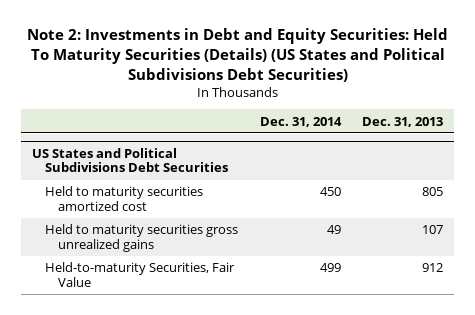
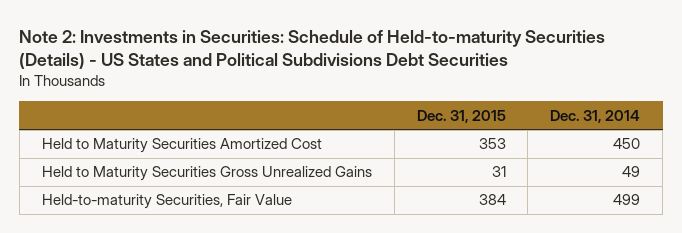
- Note 2: Investments in Debt and Equity Securities: Held To Maturity Securities (Details) (US States and Political Subdivisions Debt Securities)
+ Note 2: Investments in Securities: Schedule of Held-to-maturity Securities (Details) - US States and Political Subdivisions Debt Securities
- | Dec. 31, 2014 | Dec. 31, 2013
+ | Dec. 31, 2015 | Dec. 31, 2014
- US States and Political Subdivisions Debt Securities
- Held to maturity securities amortized cost | 450 | 805
- Held to maturity securities gross unrealized gains | 49 | 107
+ Held to Maturity Securities Amortized Cost | 353 | 450
+ Held to Maturity Securities Gross Unrealized Gains | 31 | 49

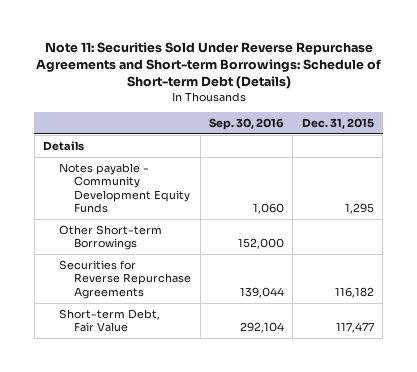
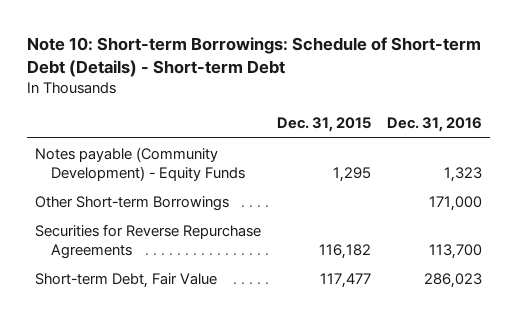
- Note 11: Securities Sold Under Reverse Repurchase Agreements and Short-term Borrowings: Schedule of Short-term Debt (Details)
+ Note 10: Short-term Borrowings: Schedule of Short-term Debt (Details) - Short-term Debt
- | Sep. 30, 2016 | Dec. 31, 2015
+ | Dec. 31, 2015 | Dec. 31, 2016
- Details
- Notes payable - Community Development Equity Funds | 1,060 | 1,295
+ Notes payable (Community Development) - Equity Funds | 1,295 | 1,323

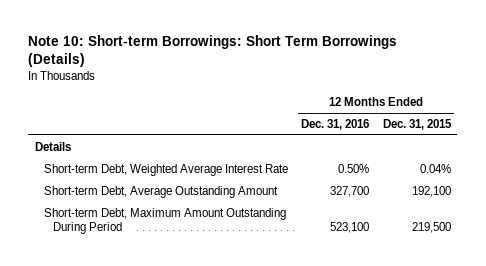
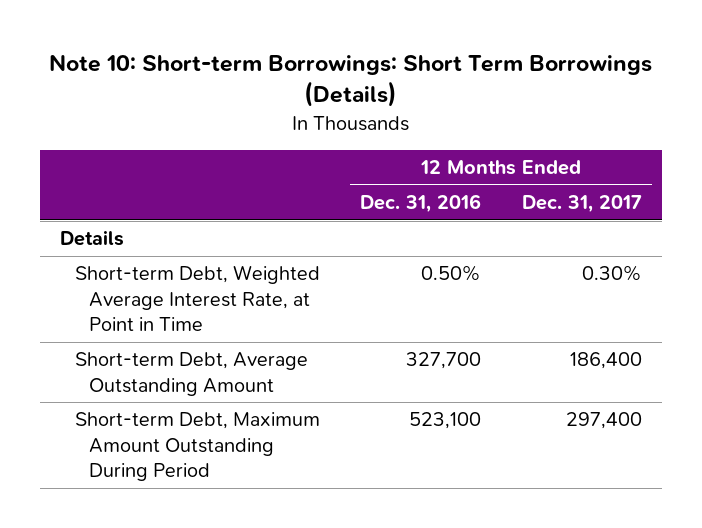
- | 12 Months Ended Dec. 31, 2016 | 12 Months Ended Dec. 31, 2015
+ | 12 Months Ended Dec. 31, 2016 | 12 Months Ended Dec. 31, 2017
- Short-term Debt, Weighted Average Interest Rate | 0.50% | 0.04%
+ Short-term Debt, Weighted Average Interest Rate, at Point in Time | 0.50% | 0.30%

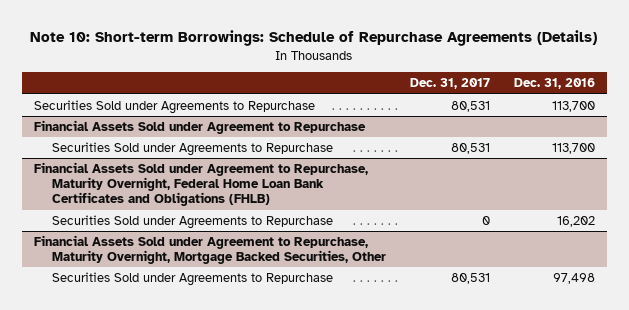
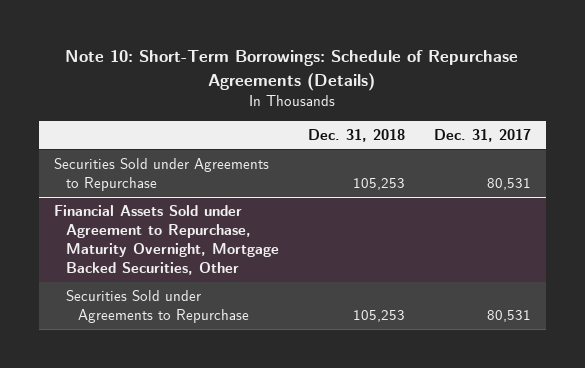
- Note 10: Short-term Borrowings: Schedule of Repurchase Agreements (Details)
+ Note 10: Short-Term Borrowings: Schedule of Repurchase Agreements (Details)
- | Dec. 31, 2017 | Dec. 31, 2016
+ | Dec. 31, 2018 | Dec. 31, 2017
- Financial Assets Sold under Agreement to Repurchase
- Securities Sold under Agreements to Repurchase | 80,531 | 113,700
- Financial Assets Sold under Agreement to Repurchase, Maturity Overnight, Federal Home Loan Bank Certificates and Obligations (FHLB)
- Securities Sold under Agreements to Repurchase | 0 | 16,202

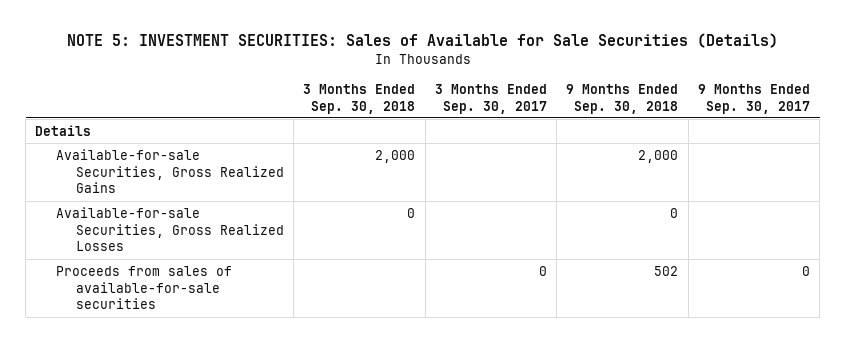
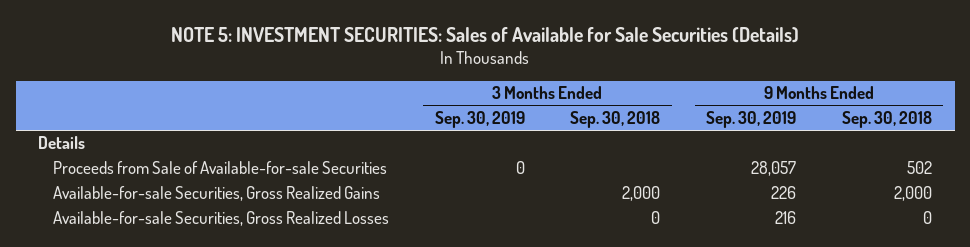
- | 3 Months Ended Sep. 30, 2018 | 3 Months Ended Sep. 30, 2017 | 9 Months Ended Sep. 30, 2018 | 9 Months Ended Sep. 30, 2017
+ | 3 Months Ended Sep. 30, 2019 | 3 Months Ended Sep. 30, 2018 | 9 Months Ended Sep. 30, 2019 | 9 Months Ended Sep. 30, 2018
+ Proceeds from Sale of Available-for-sale Securities | 0 | | 28,057 | 502
- Proceeds from sales of available-for-sale securities | | 0 | 502 | 0

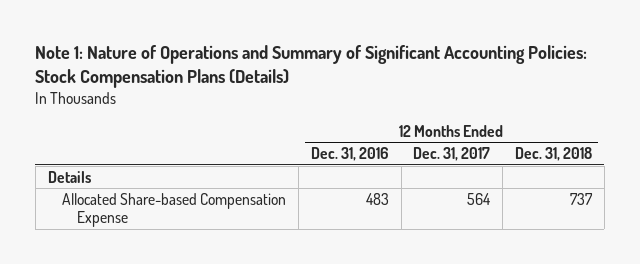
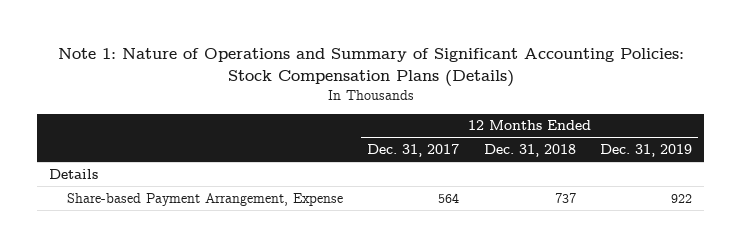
- | 12 Months Ended Dec. 31, 2016 | 12 Months Ended Dec. 31, 2017 | 12 Months Ended Dec. 31, 2018
+ | 12 Months Ended Dec. 31, 2017 | 12 Months Ended Dec. 31, 2018 | 12 Months Ended Dec. 31, 2019
- Allocated Share-based Compensation Expense | 483 | 564 | 737
+ Share-based Payment Arrangement, Expense | 564 | 737 | 922

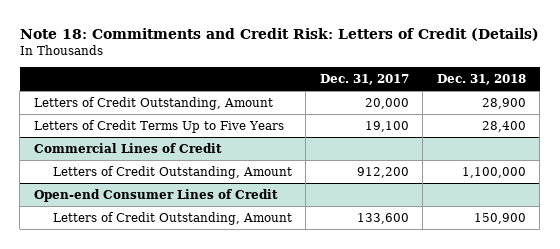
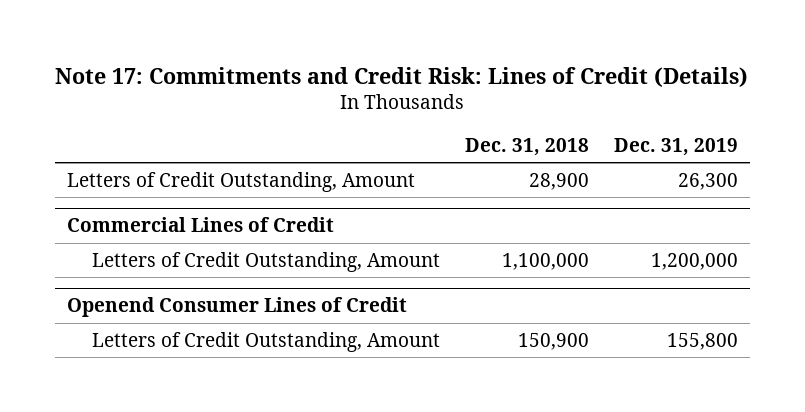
- Note 18: Commitments and Credit Risk: Letters of Credit (Details)
+ Note 17: Commitments and Credit Risk: Lines of Credit (Details)
- | Dec. 31, 2017 | Dec. 31, 2018
+ | Dec. 31, 2018 | Dec. 31, 2019
- Letters of Credit Terms Up to Five Years | 19,100 | 28,400
- Open-end Consumer Lines of Credit
+ Openend Consumer Lines of Credit

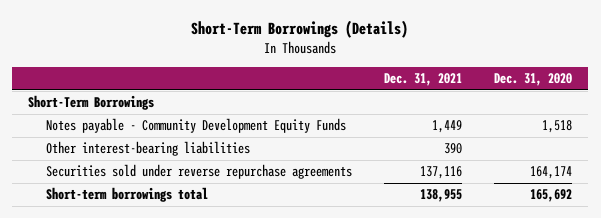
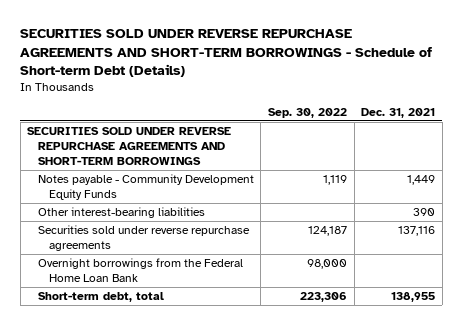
- Short-Term Borrowings (Details)
+ SECURITIES SOLD UNDER REVERSE REPURCHASE AGREEMENTS AND SHORT-TERM BORROWINGS - Schedule of Short-term Debt (Details)
- | Dec. 31, 2021 | Dec. 31, 2020
+ | Sep. 30, 2022 | Dec. 31, 2021
- Short-Term Borrowings
+ SECURITIES SOLD UNDER REVERSE REPURCHASE AGREEMENTS AND SHORT-TERM BORROWINGS
- Short-term borrowings total | 138,955 | 165,692
+ Overnight borrowings from the Federal Home Loan Bank | 98,000 |
+ Short-term debt, total | 223,306 | 138,955

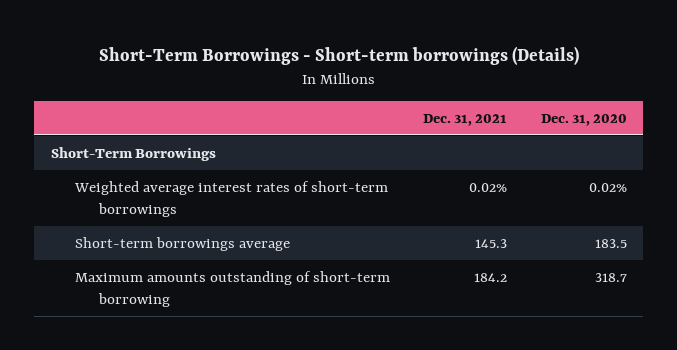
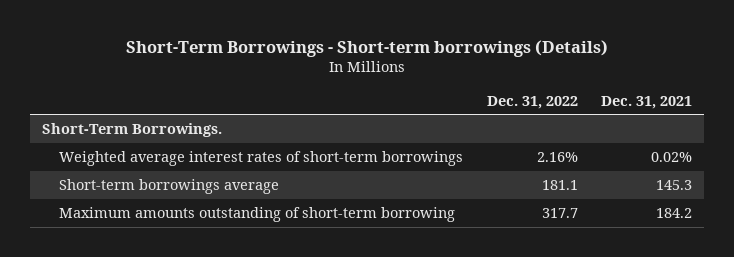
- | Dec. 31, 2021 | Dec. 31, 2020
+ | Dec. 31, 2022 | Dec. 31, 2021
- Short-Term Borrowings
+ Short-Term Borrowings.

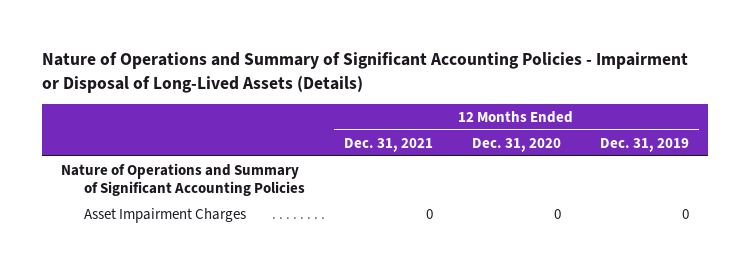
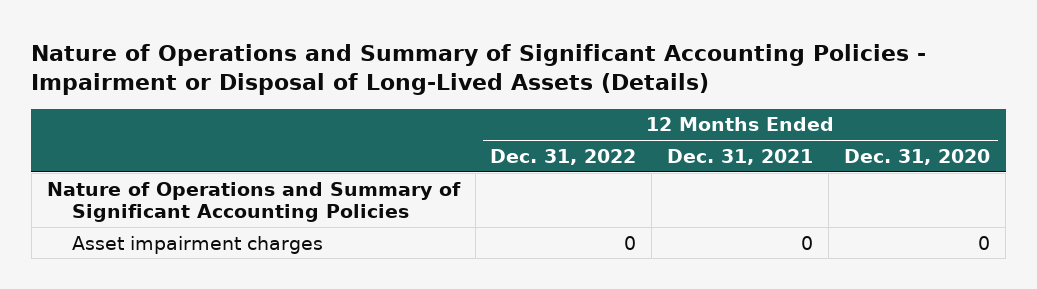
- | 12 Months Ended Dec. 31, 2021 | 12 Months Ended Dec. 31, 2020 | 12 Months Ended Dec. 31, 2019
+ | 12 Months Ended Dec. 31, 2022 | 12 Months Ended Dec. 31, 2021 | 12 Months Ended Dec. 31, 2020
- Asset Impairment Charges | 0 | 0 | 0
+ Asset impairment charges | 0 | 0 | 0

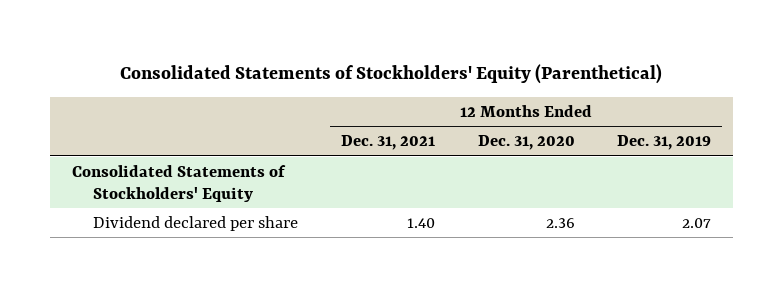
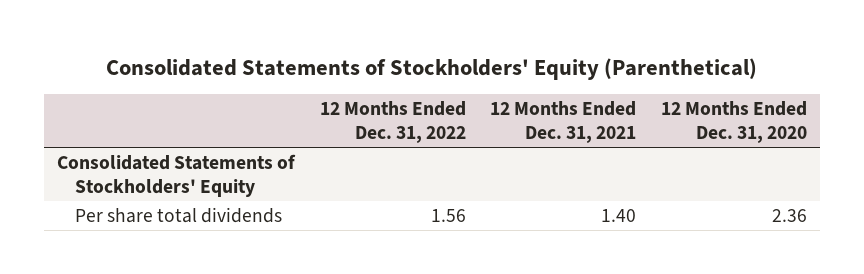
- | 12 Months Ended Dec. 31, 2021 | 12 Months Ended Dec. 31, 2020 | 12 Months Ended Dec. 31, 2019
+ | 12 Months Ended Dec. 31, 2022 | 12 Months Ended Dec. 31, 2021 | 12 Months Ended Dec. 31, 2020
- Dividend declared per share | 1.40 | 2.36 | 2.07
+ Per share total dividends | 1.56 | 1.40 | 2.36

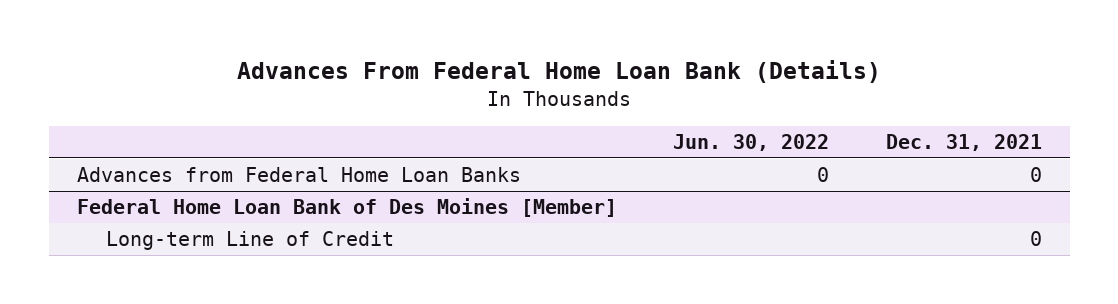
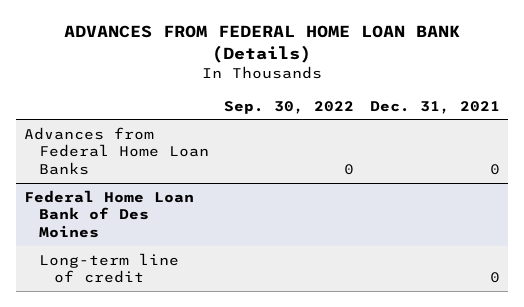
- Advances From Federal Home Loan Bank (Details)
+ ADVANCES FROM FEDERAL HOME LOAN BANK (Details)
- | Jun. 30, 2022 | Dec. 31, 2021
+ | Sep. 30, 2022 | Dec. 31, 2021
- Federal Home Loan Bank of Des Moines [Member]
- Long-term Line of Credit | | 0
+ Federal Home Loan Bank of Des Moines
+ Long-term line of credit | | 0

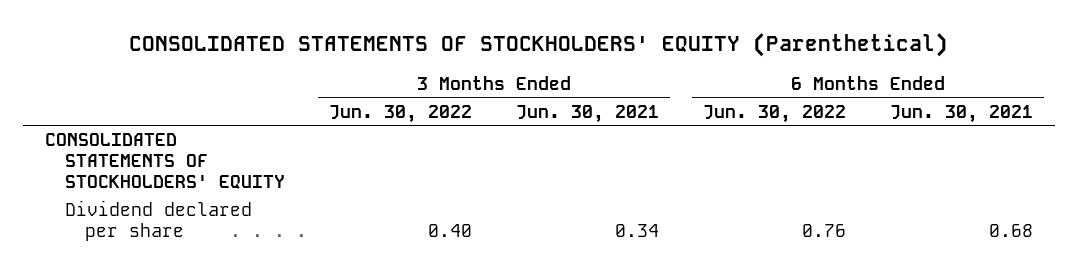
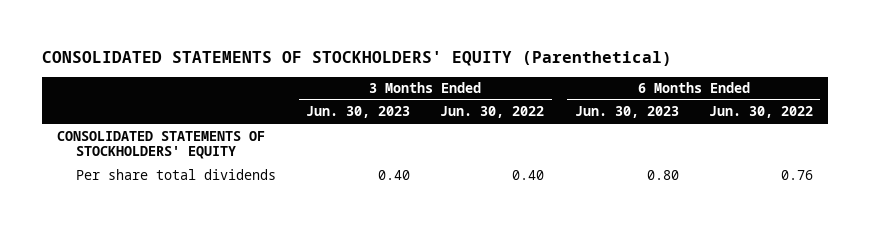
- | 3 Months Ended Jun. 30, 2022 | 3 Months Ended Jun. 30, 2021 | 6 Months Ended Jun. 30, 2022 | 6 Months Ended Jun. 30, 2021
+ | 3 Months Ended Jun. 30, 2023 | 3 Months Ended Jun. 30, 2022 | 6 Months Ended Jun. 30, 2023 | 6 Months Ended Jun. 30, 2022
- Dividend declared per share | 0.40 | 0.34 | 0.76 | 0.68
+ Per share total dividends | 0.40 | 0.40 | 0.80 | 0.76

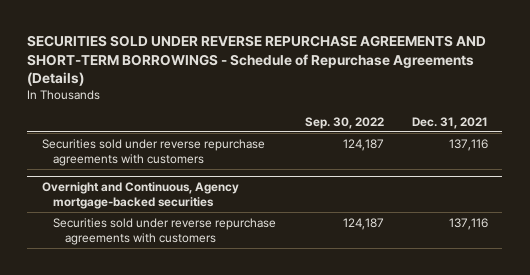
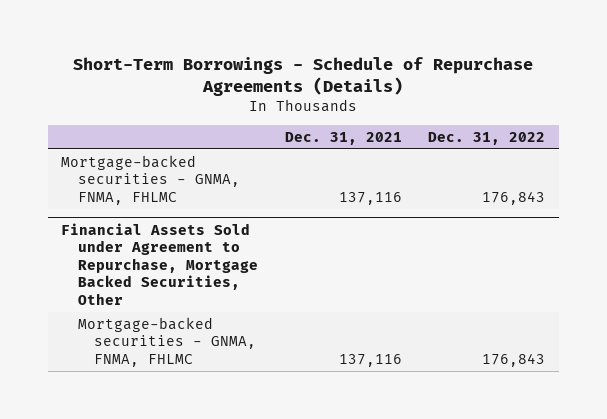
- SECURITIES SOLD UNDER REVERSE REPURCHASE AGREEMENTS AND SHORT-TERM BORROWINGS - Schedule of Repurchase Agreements (Details)
+ Short-Term Borrowings - Schedule of Repurchase Agreements (Details)
- | Sep. 30, 2022 | Dec. 31, 2021
+ | Dec. 31, 2021 | Dec. 31, 2022
- Securities sold under reverse repurchase agreements with customers | 124,187 | 137,116
- Overnight and Continuous, Agency mortgage-backed securities
- Securities sold under reverse repurchase agreements with customers | 124,187 | 137,116
+ Mortgage-backed securities - GNMA, FNMA, FHLMC | 137,116 | 176,843
+ Financial Assets Sold under Agreement to Repurchase, Mortgage Backed Securities, Other
+ Mortgage-backed securities - GNMA, FNMA, FHLMC | 137,116 | 176,843

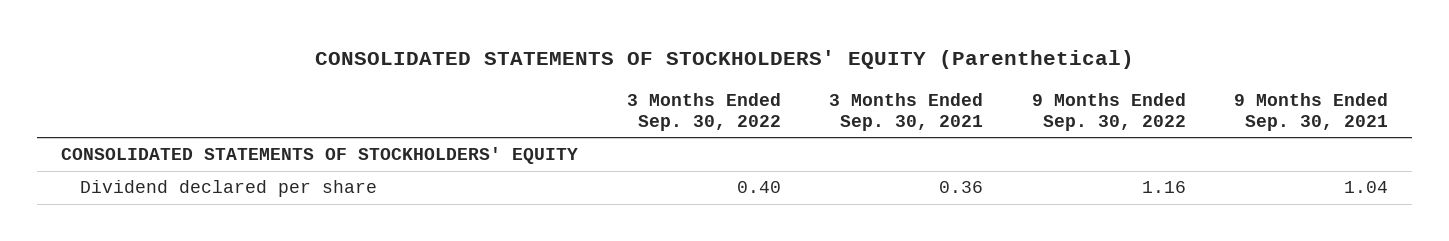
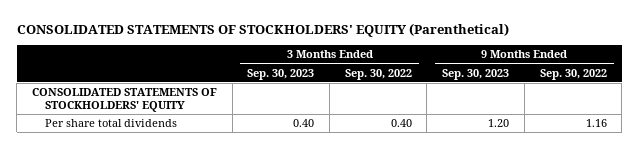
- | 3 Months Ended Sep. 30, 2022 | 3 Months Ended Sep. 30, 2021 | 9 Months Ended Sep. 30, 2022 | 9 Months Ended Sep. 30, 2021
+ | 3 Months Ended Sep. 30, 2023 | 3 Months Ended Sep. 30, 2022 | 9 Months Ended Sep. 30, 2023 | 9 Months Ended Sep. 30, 2022
- Dividend declared per share | 0.40 | 0.36 | 1.16 | 1.04
+ Per share total dividends | 0.40 | 0.40 | 1.20 | 1.16

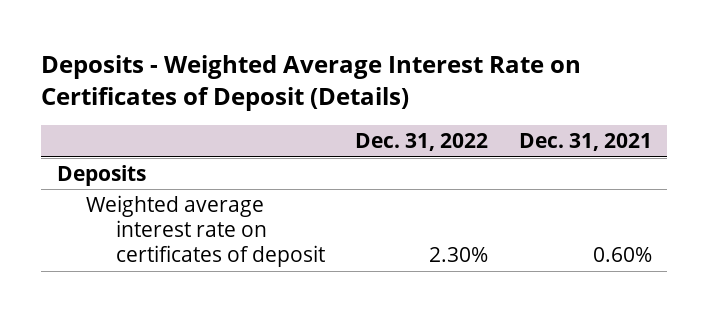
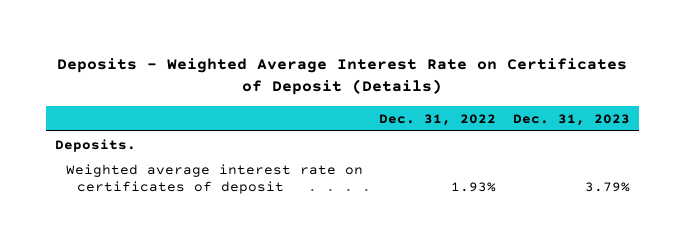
- | Dec. 31, 2022 | Dec. 31, 2021
+ | Dec. 31, 2022 | Dec. 31, 2023
- Deposits
- Weighted average interest rate on certificates of deposit | 2.30% | 0.60%
+ Deposits.
+ Weighted average interest rate on certificates of deposit | 1.93% | 3.79%

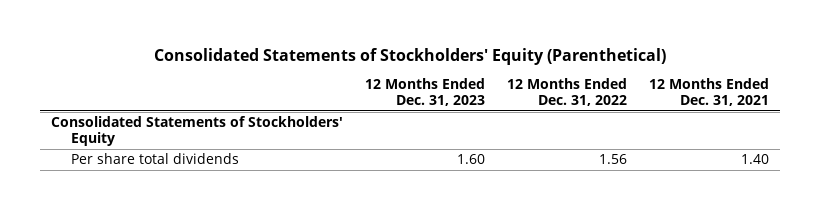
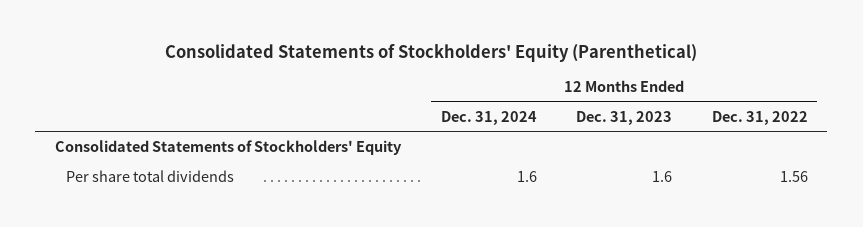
- | 12 Months Ended Dec. 31, 2023 | 12 Months Ended Dec. 31, 2022 | 12 Months Ended Dec. 31, 2021
+ | 12 Months Ended Dec. 31, 2024 | 12 Months Ended Dec. 31, 2023 | 12 Months Ended Dec. 31, 2022
- Per share total dividends | 1.60 | 1.56 | 1.40
+ Per share total dividends | 1.6 | 1.6 | 1.56

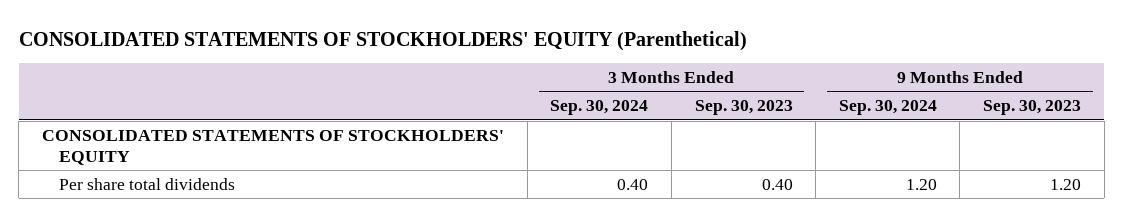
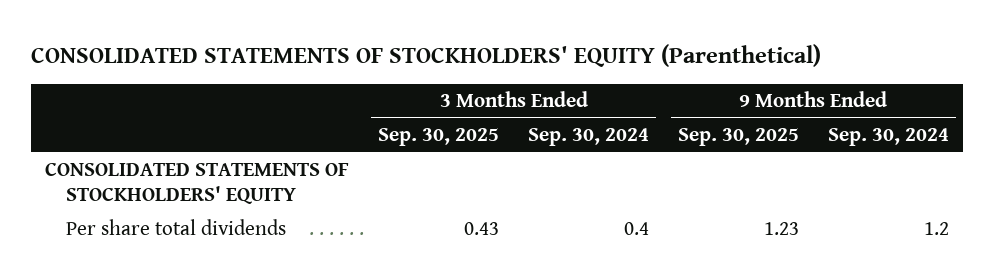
- | 3 Months Ended Sep. 30, 2024 | 3 Months Ended Sep. 30, 2023 | 9 Months Ended Sep. 30, 2024 | 9 Months Ended Sep. 30, 2023
+ | 3 Months Ended Sep. 30, 2025 | 3 Months Ended Sep. 30, 2024 | 9 Months Ended Sep. 30, 2025 | 9 Months Ended Sep. 30, 2024
- Per share total dividends | 0.40 | 0.40 | 1.20 | 1.20
+ Per share total dividends | 0.43 | 0.4 | 1.23 | 1.2

